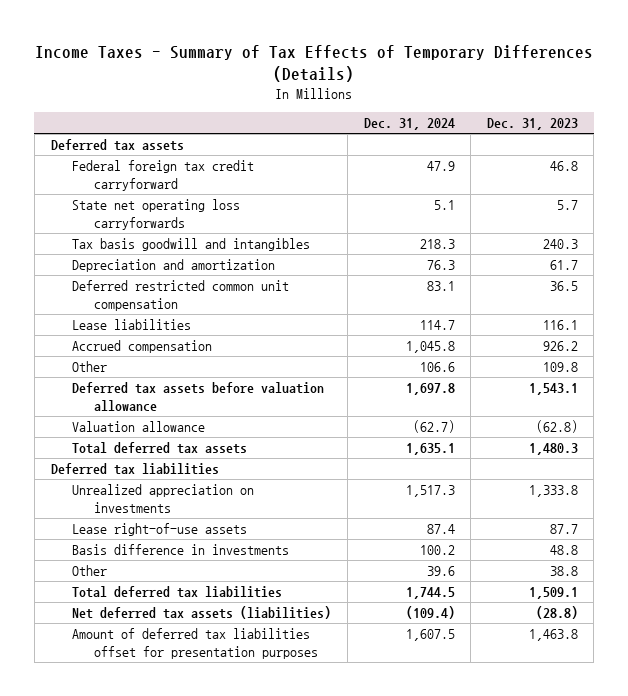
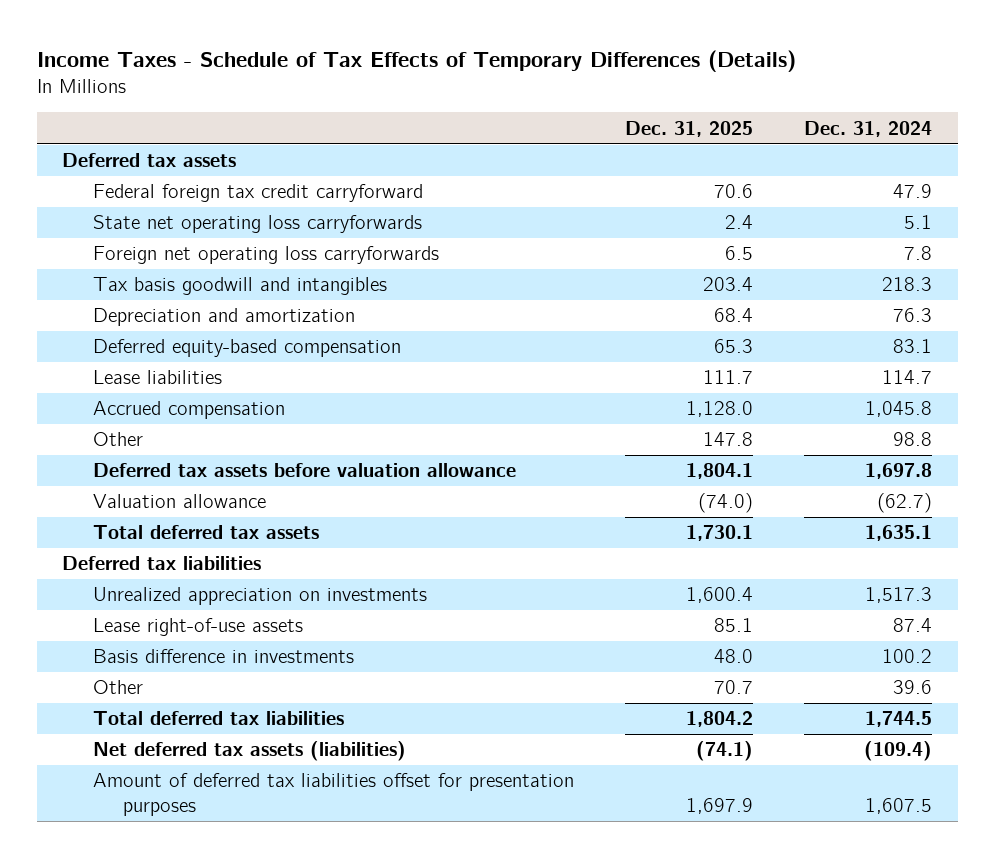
- Income Taxes - Summary of Tax Effects of Temporary Differences (Details)
+ Income Taxes - Schedule of Tax Effects of Temporary Differences (Details)
- | Dec. 31, 2024 | Dec. 31, 2023
+ | Dec. 31, 2025 | Dec. 31, 2024
+ Foreign net operating loss carryforwards | 6.5 | 7.8
- Deferred restricted common unit compensation | 83.1 | 36.5
+ Deferred equity-based compensation | 65.3 | 83.1
- Other | 106.6 | 109.8
+ Other | 147.8 | 98.8

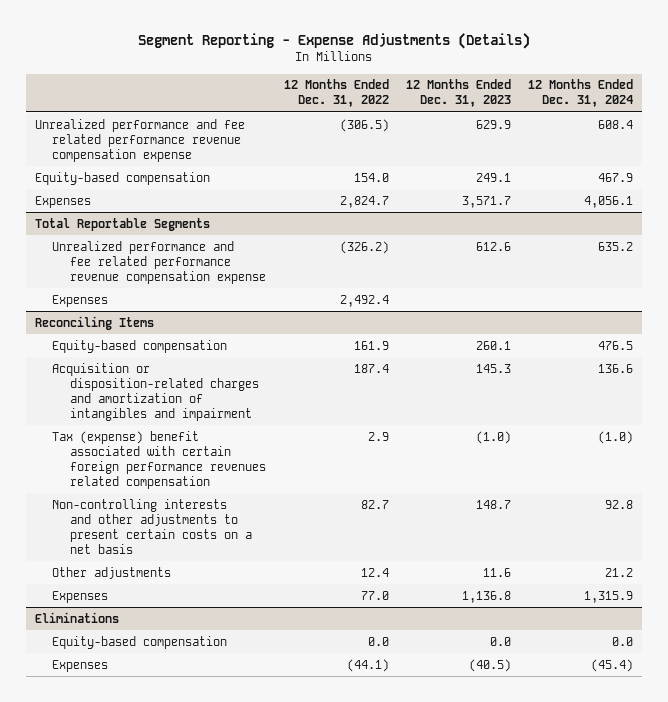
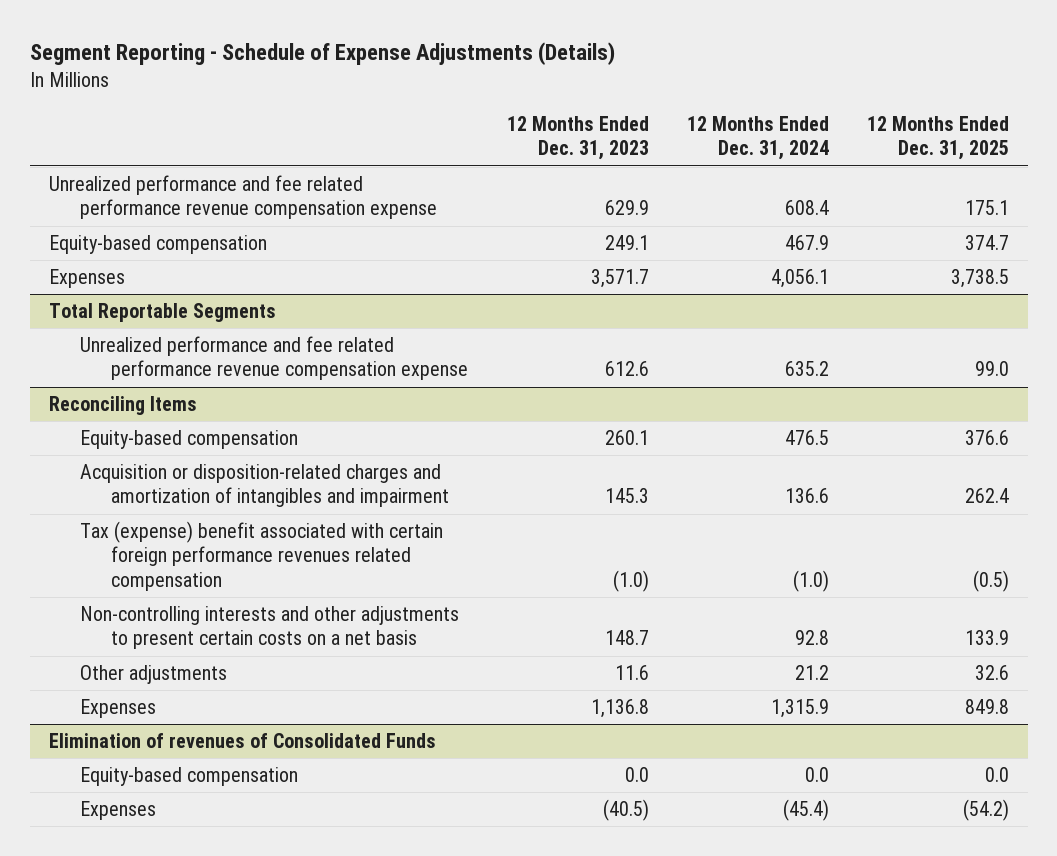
- Segment Reporting - Expense Adjustments (Details)
+ Segment Reporting - Schedule of Expense Adjustments (Details)
- | 12 Months Ended Dec. 31, 2022 | 12 Months Ended Dec. 31, 2023 | 12 Months Ended Dec. 31, 2024
+ | 12 Months Ended Dec. 31, 2023 | 12 Months Ended Dec. 31, 2024 | 12 Months Ended Dec. 31, 2025
@ Total Reportable Segments
- Expenses | 2,492.4 | |
- Eliminations
+ Elimination of revenues of Consolidated Funds

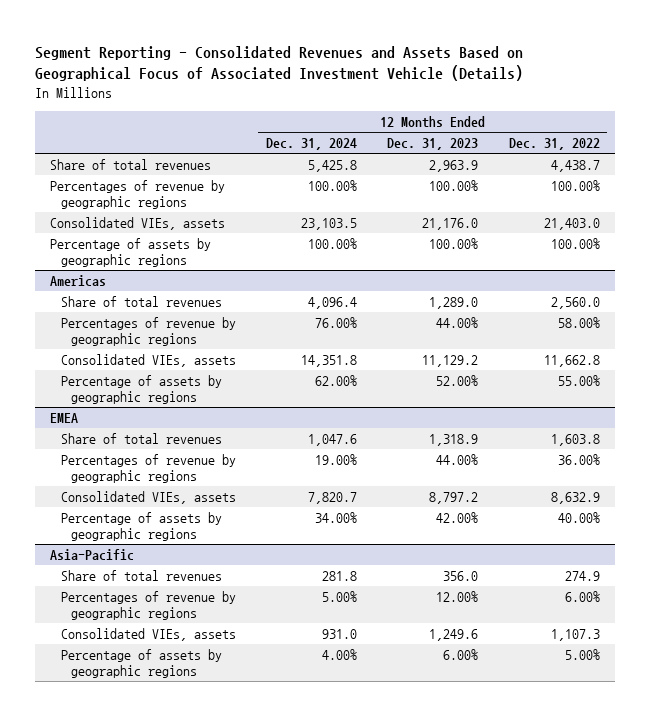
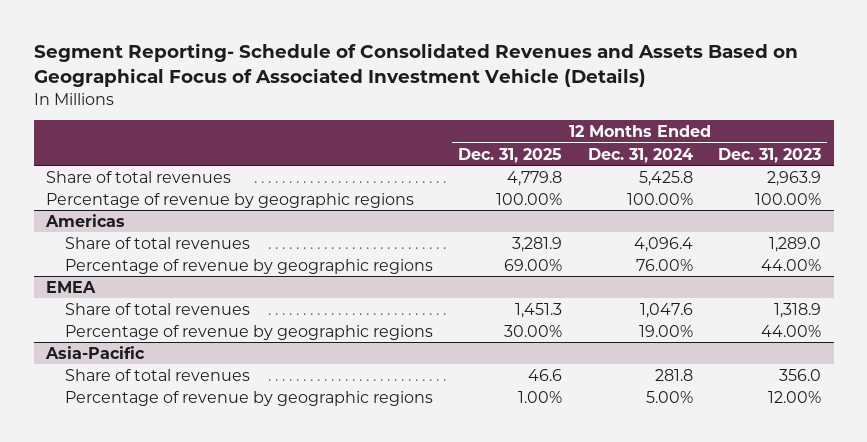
- Segment Reporting - Consolidated Revenues and Assets Based on Geographical Focus of Associated Investment Vehicle (Details)
+ Segment Reporting- Schedule of Consolidated Revenues and Assets Based on Geographical Focus of Associated Investment Vehicle (Details)
- | 12 Months Ended Dec. 31, 2024 | 12 Months Ended Dec. 31, 2023 | 12 Months Ended Dec. 31, 2022
+ | 12 Months Ended Dec. 31, 2025 | 12 Months Ended Dec. 31, 2024 | 12 Months Ended Dec. 31, 2023
- Percentages of revenue by geographic regions | 100.00% | 100.00% | 100.00%
- Consolidated VIEs, assets | 23,103.5 | 21,176.0 | 21,403.0
- Percentage of assets by geographic regions | 100.00% | 100.00% | 100.00%
+ Percentage of revenue by geographic regions | 100.00% | 100.00% | 100.00%
@ Americas
- Percentages of revenue by geographic regions | 76.00% | 44.00% | 58.00%
- Consolidated VIEs, assets | 14,351.8 | 11,129.2 | 11,662.8
- Percentage of assets by geographic regions | 62.00% | 52.00% | 55.00%
+ Percentage of revenue by geographic regions | 69.00% | 76.00% | 44.00%
@ EMEA
- Percentages of revenue by geographic regions | 19.00% | 44.00% | 36.00%
- Consolidated VIEs, assets | 7,820.7 | 8,797.2 | 8,632.9
- Percentage of assets by geographic regions | 34.00% | 42.00% | 40.00%
+ Percentage of revenue by geographic regions | 30.00% | 19.00% | 44.00%
@ Asia-Pacific
- Percentages of revenue by geographic regions | 5.00% | 12.00% | 6.00%
- Consolidated VIEs, assets | 931.0 | 1,249.6 | 1,107.3
- Percentage of assets by geographic regions | 4.00% | 6.00% | 5.00%
+ Percentage of revenue by geographic regions | 1.00% | 5.00% | 12.00%

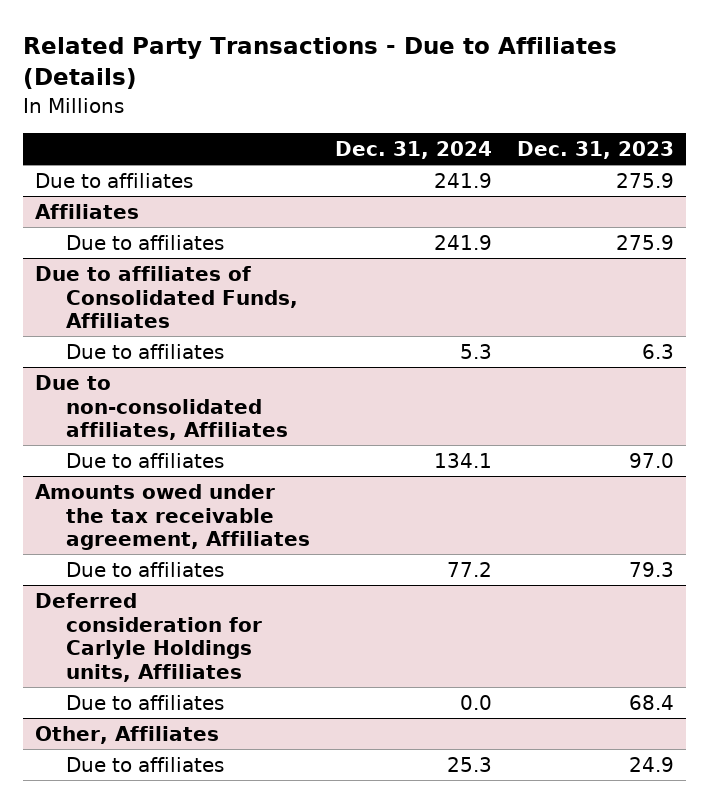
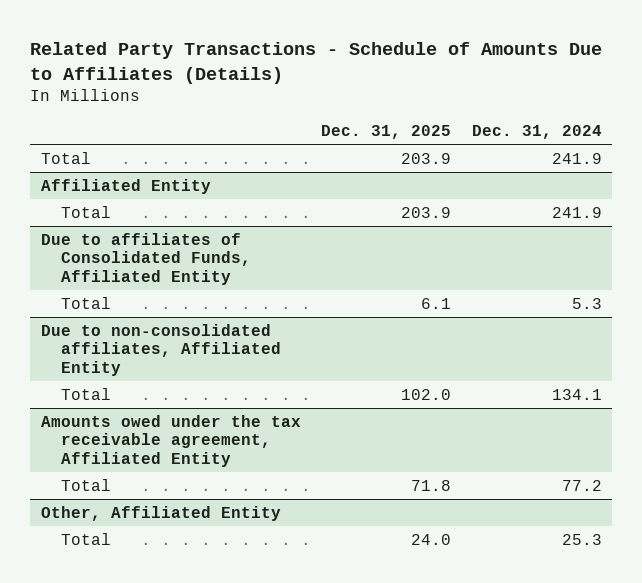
- Related Party Transactions - Due to Affiliates (Details)
+ Related Party Transactions - Schedule of Amounts Due to Affiliates (Details)
- | Dec. 31, 2024 | Dec. 31, 2023
+ | Dec. 31, 2025 | Dec. 31, 2024
- Due to affiliates | 241.9 | 275.9
- Affiliates
- Due to affiliates | 241.9 | 275.9
- Due to affiliates of Consolidated Funds, Affiliates
- Due to affiliates | 5.3 | 6.3
- Due to non-consolidated affiliates, Affiliates
- Due to affiliates | 134.1 | 97.0
- Amounts owed under the tax receivable agreement, Affiliates
- Due to affiliates | 77.2 | 79.3
- Deferred consideration for Carlyle Holdings units, Affiliates
- Due to affiliates | 0.0 | 68.4
- Other, Affiliates
- Due to affiliates | 25.3 | 24.9
+ Total | 203.9 | 241.9
+ Affiliated Entity
+ Total | 203.9 | 241.9
+ Due to affiliates of Consolidated Funds, Affiliated Entity
+ Total | 6.1 | 5.3
+ Due to non-consolidated affiliates, Affiliated Entity
+ Total | 102.0 | 134.1
+ Amounts owed under the tax receivable agreement, Affiliated Entity
+ Total | 71.8 | 77.2
+ Other, Affiliated Entity
+ Total | 24.0 | 25.3

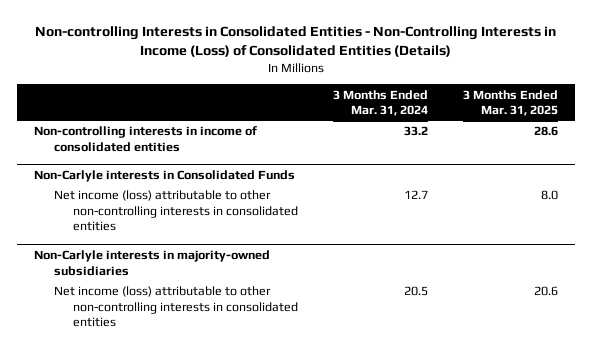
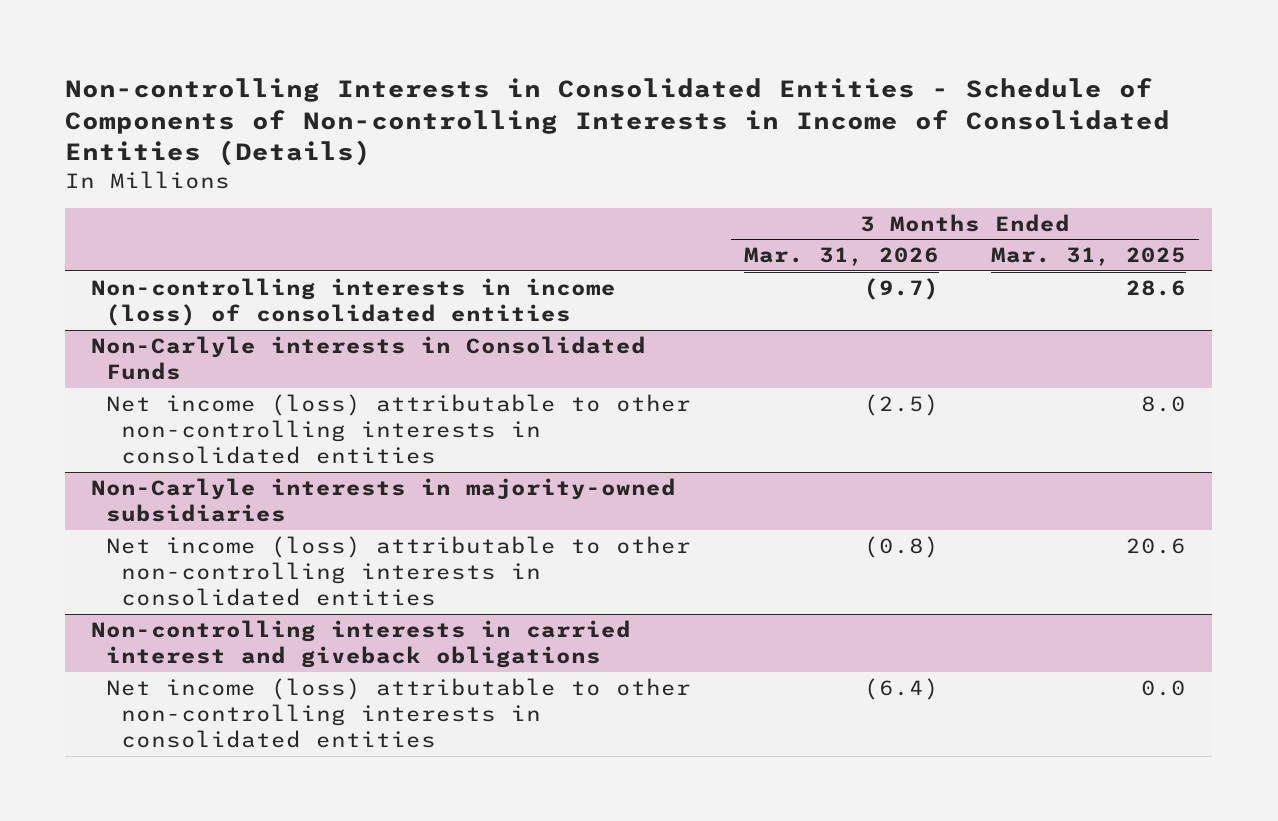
- Non-controlling Interests in Consolidated Entities - Non-Controlling Interests in Income (Loss) of Consolidated Entities (Details)
+ Non-controlling Interests in Consolidated Entities - Schedule of Components of Non-controlling Interests in Income of Consolidated Entities (Details)
- | 3 Months Ended Mar. 31, 2024 | 3 Months Ended Mar. 31, 2025
+ | 3 Months Ended Mar. 31, 2026 | 3 Months Ended Mar. 31, 2025
- Non-controlling interests in income of consolidated entities | 33.2 | 28.6
+ Non-controlling interests in income (loss) of consolidated entities | (9.7) | 28.6
+ Non-controlling interests in carried interest and giveback obligations
+ Net income (loss) attributable to other non-controlling interests in consolidated entities | (6.4) | 0.0

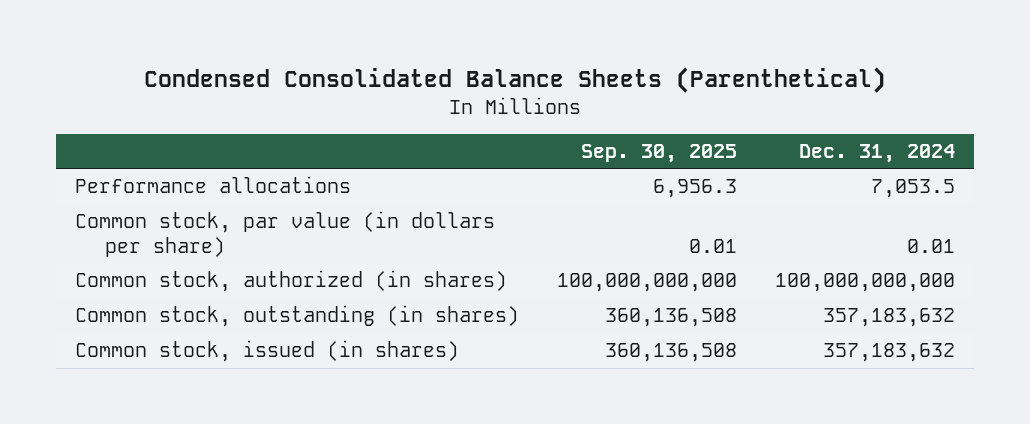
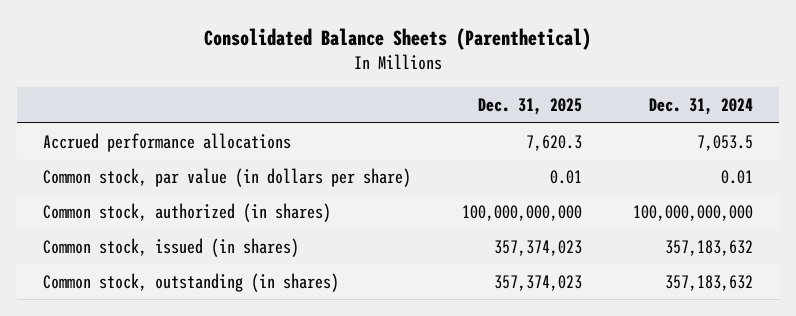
- Condensed Consolidated Balance Sheets (Parenthetical)
+ Consolidated Balance Sheets (Parenthetical)
- | Sep. 30, 2025 | Dec. 31, 2024
+ | Dec. 31, 2025 | Dec. 31, 2024
- Performance allocations | 6,956.3 | 7,053.5
+ Accrued performance allocations | 7,620.3 | 7,053.5
moved down: Common stock, outstanding (in shares) | 357,374,023 | 357,183,632

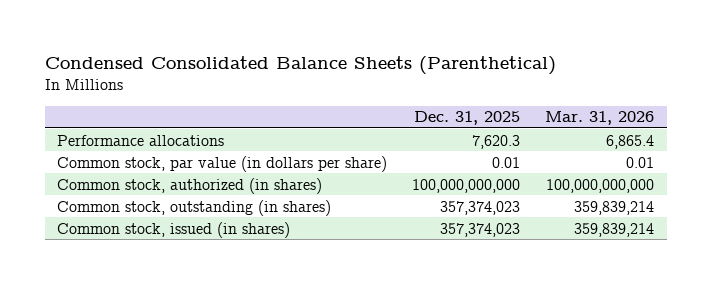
- Consolidated Balance Sheets (Parenthetical)
+ Condensed Consolidated Balance Sheets (Parenthetical)
- | Dec. 31, 2025 | Dec. 31, 2024
+ | Dec. 31, 2025 | Mar. 31, 2026
- Accrued performance allocations | 7,620.3 | 7,053.5
+ Performance allocations | 7,620.3 | 6,865.4
moved down: Common stock, issued (in shares) | 357,374,023 | 359,839,214

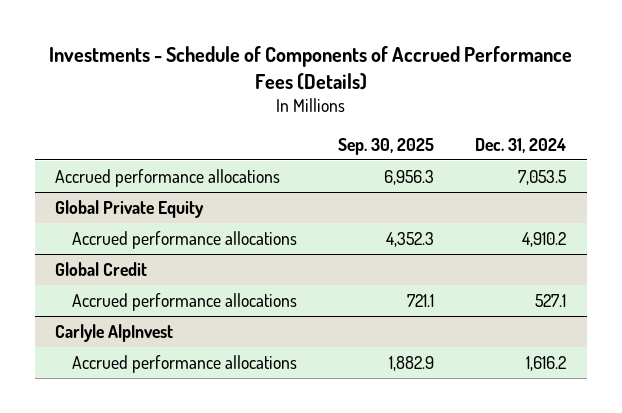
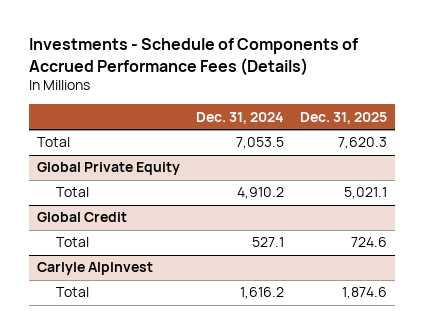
- | Sep. 30, 2025 | Dec. 31, 2024
+ | Dec. 31, 2024 | Dec. 31, 2025
- Accrued performance allocations | 6,956.3 | 7,053.5
+ Total | 7,053.5 | 7,620.3
@ Global Private Equity
- Accrued performance allocations | 4,352.3 | 4,910.2
+ Total | 4,910.2 | 5,021.1
@ Global Credit
- Accrued performance allocations | 721.1 | 527.1
+ Total | 527.1 | 724.6
@ Carlyle AlpInvest
- Accrued performance allocations | 1,882.9 | 1,616.2
+ Total | 1,616.2 | 1,874.6

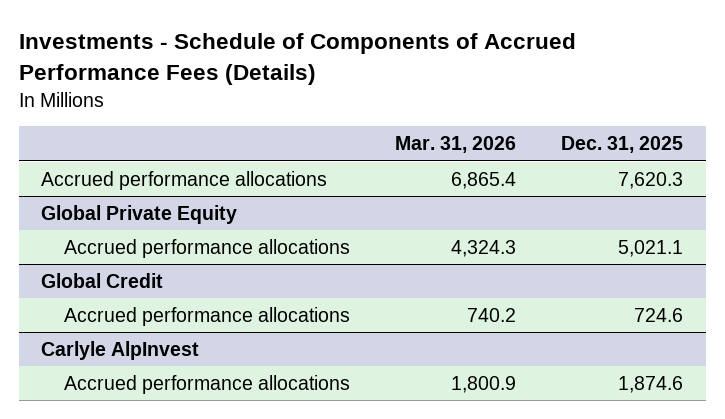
- | Dec. 31, 2024 | Dec. 31, 2025
+ | Mar. 31, 2026 | Dec. 31, 2025
- Total | 7,053.5 | 7,620.3
+ Accrued performance allocations | 6,865.4 | 7,620.3
@ Global Private Equity
- Total | 4,910.2 | 5,021.1
+ Accrued performance allocations | 4,324.3 | 5,021.1
@ Global Credit
- Total | 527.1 | 724.6
+ Accrued performance allocations | 740.2 | 724.6
@ Carlyle AlpInvest
- Total | 1,616.2 | 1,874.6
+ Accrued performance allocations | 1,800.9 | 1,874.6

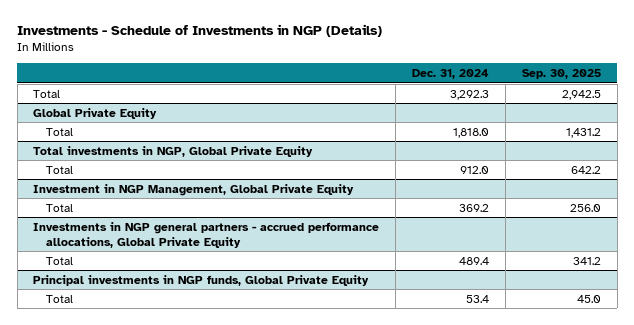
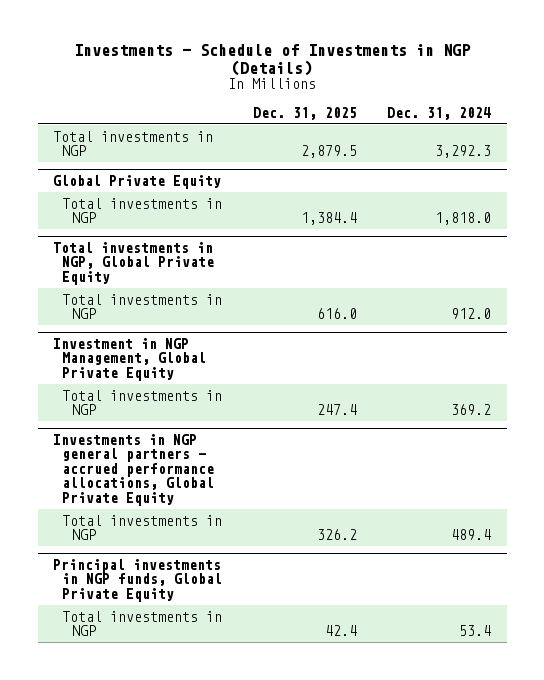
- | Dec. 31, 2024 | Sep. 30, 2025
+ | Dec. 31, 2025 | Dec. 31, 2024
- Total | 3,292.3 | 2,942.5
+ Total investments in NGP | 2,879.5 | 3,292.3
@ Global Private Equity
- Total | 1,818.0 | 1,431.2
+ Total investments in NGP | 1,384.4 | 1,818.0
@ Total investments in NGP, Global Private Equity
- Total | 912.0 | 642.2
+ Total investments in NGP | 616.0 | 912.0
@ Investment in NGP Management, Global Private Equity
- Total | 369.2 | 256.0
+ Total investments in NGP | 247.4 | 369.2
@ Investments in NGP general partners - accrued performance allocations, Global Private Equity
- Total | 489.4 | 341.2
+ Total investments in NGP | 326.2 | 489.4
@ Principal investments in NGP funds, Global Private Equity
- Total | 53.4 | 45.0
+ Total investments in NGP | 42.4 | 53.4

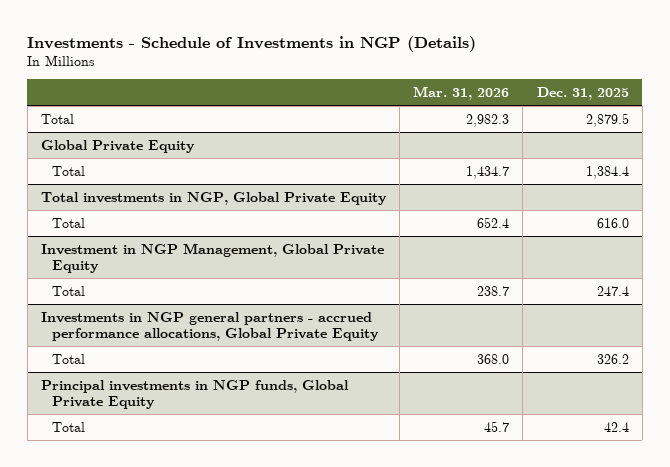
- | Dec. 31, 2025 | Dec. 31, 2024
+ | Mar. 31, 2026 | Dec. 31, 2025
- Total investments in NGP | 2,879.5 | 3,292.3
+ Total | 2,982.3 | 2,879.5
@ Global Private Equity
- Total investments in NGP | 1,384.4 | 1,818.0
+ Total | 1,434.7 | 1,384.4
@ Total investments in NGP, Global Private Equity
- Total investments in NGP | 616.0 | 912.0
+ Total | 652.4 | 616.0
@ Investment in NGP Management, Global Private Equity
- Total investments in NGP | 247.4 | 369.2
+ Total | 238.7 | 247.4
@ Investments in NGP general partners - accrued performance allocations, Global Private Equity
- Total investments in NGP | 326.2 | 489.4
+ Total | 368.0 | 326.2
@ Principal investments in NGP funds, Global Private Equity
- Total investments in NGP | 42.4 | 53.4
+ Total | 45.7 | 42.4

